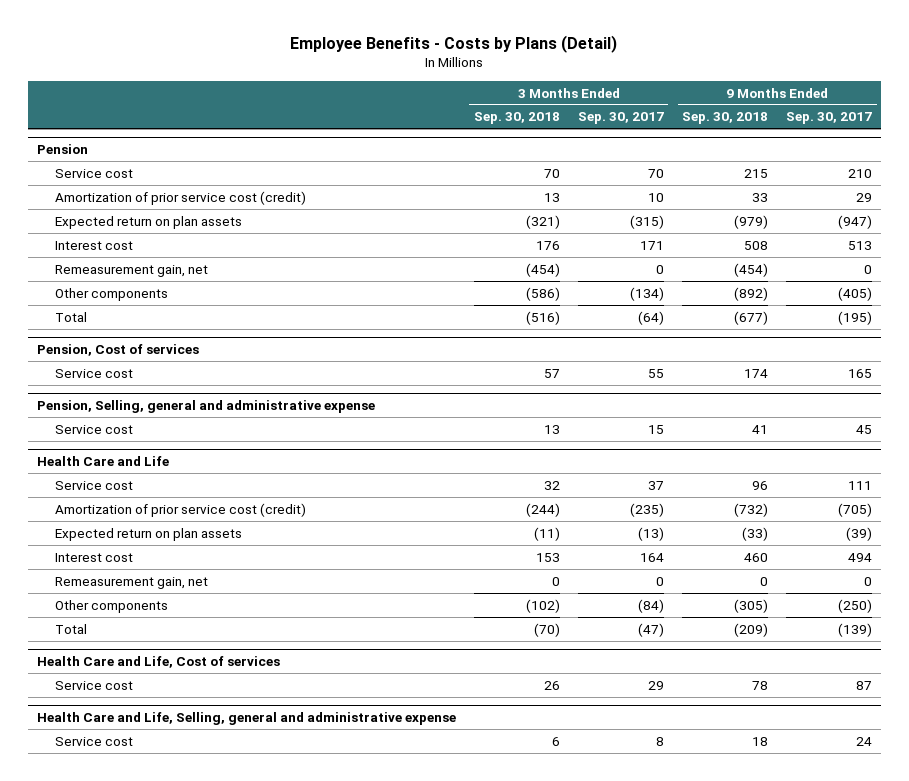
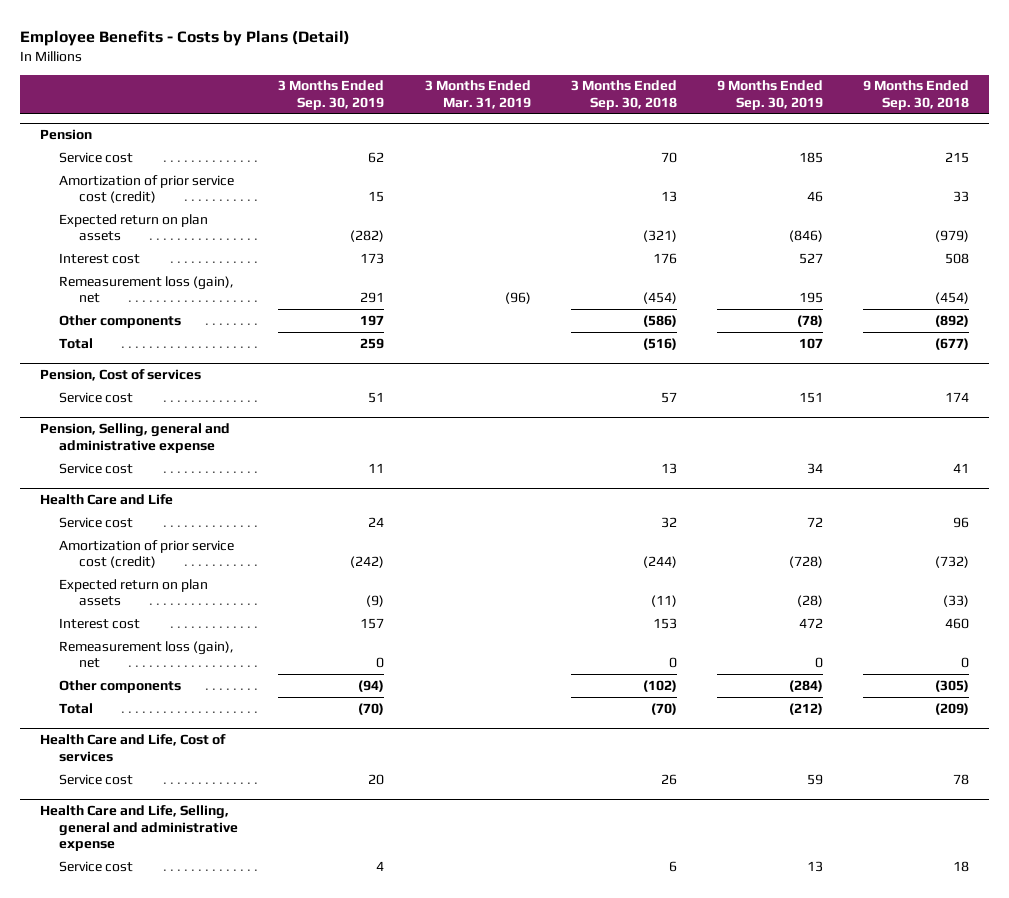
- | 3 Months Ended Sep. 30, 2018 | 3 Months Ended Sep. 30, 2017 | 9 Months Ended Sep. 30, 2018 | 9 Months Ended Sep. 30, 2017
+ | 3 Months Ended Sep. 30, 2019 | 3 Months Ended Mar. 31, 2019 | 3 Months Ended Sep. 30, 2018 | 9 Months Ended Sep. 30, 2019 | 9 Months Ended Sep. 30, 2018
@ Pension
- Remeasurement gain, net | (454) | 0 | (454) | 0
+ Remeasurement loss (gain), net | 291 | (96) | (454) | 195 | (454)
@ Health Care and Life
- Remeasurement gain, net | 0 | 0 | 0 | 0
+ Remeasurement loss (gain), net | 0 | | 0 | 0 | 0

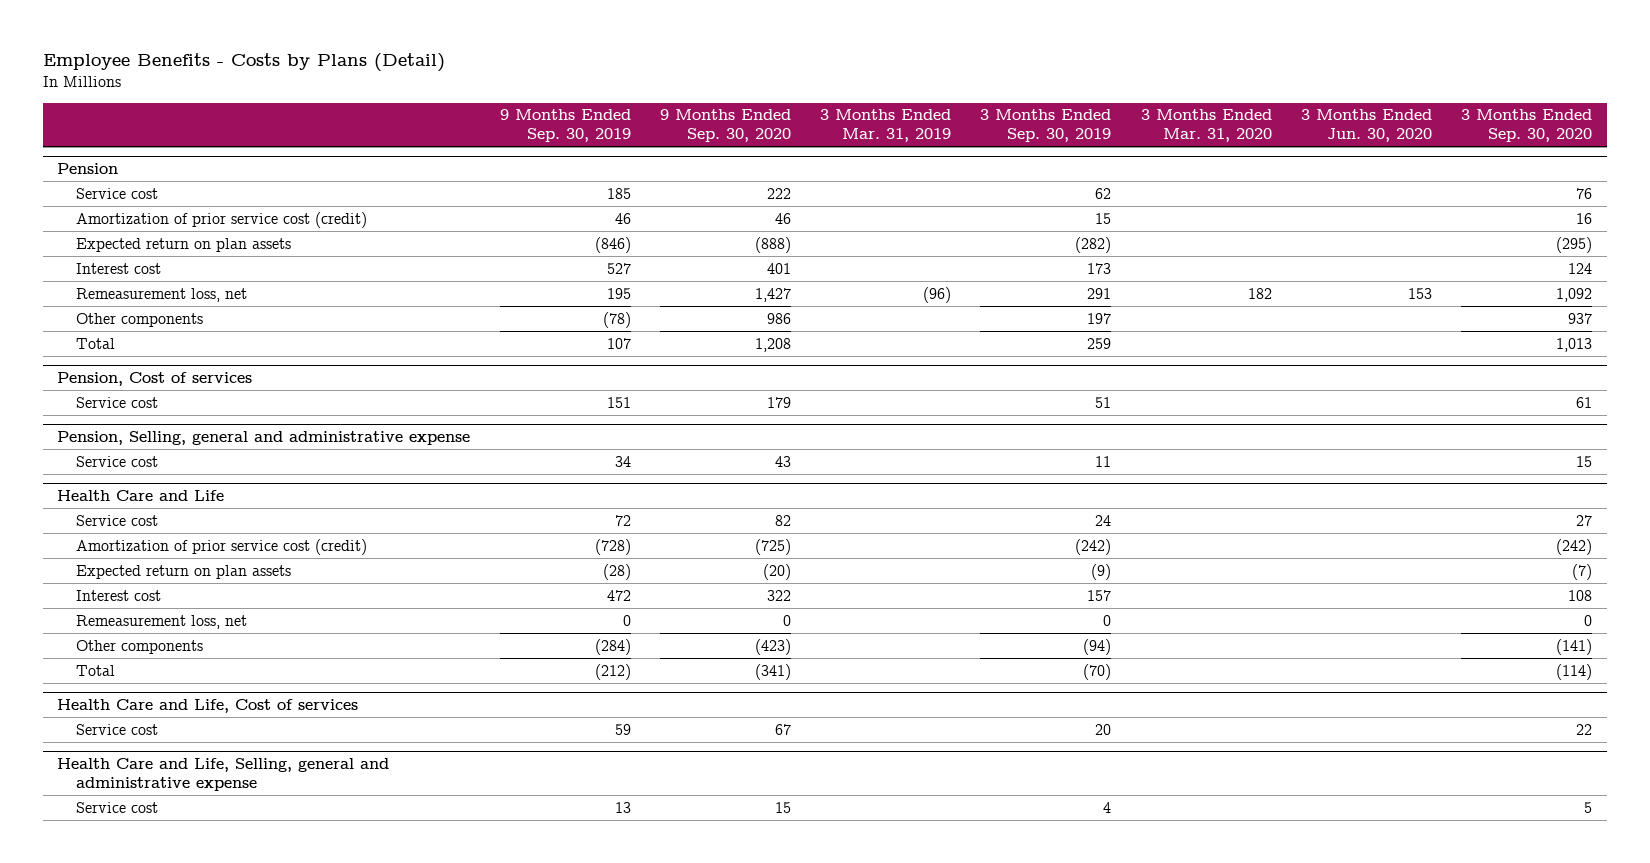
- | 3 Months Ended Sep. 30, 2019 | 3 Months Ended Mar. 31, 2019 | 3 Months Ended Sep. 30, 2018 | 9 Months Ended Sep. 30, 2019 | 9 Months Ended Sep. 30, 2018
+ | 9 Months Ended Sep. 30, 2019 | 9 Months Ended Sep. 30, 2020 | 3 Months Ended Mar. 31, 2019 | 3 Months Ended Sep. 30, 2019 | 3 Months Ended Mar. 31, 2020 | 3 Months Ended Jun. 30, 2020 | 3 Months Ended Sep. 30, 2020
@ Pension
- Remeasurement loss (gain), net | 291 | (96) | (454) | 195 | (454)
+ Remeasurement loss, net | 195 | 1,427 | (96) | 291 | 182 | 153 | 1,092
@ Health Care and Life
- Remeasurement loss (gain), net | 0 | | 0 | 0 | 0
+ Remeasurement loss, net | 0 | 0 | | 0 | | | 0

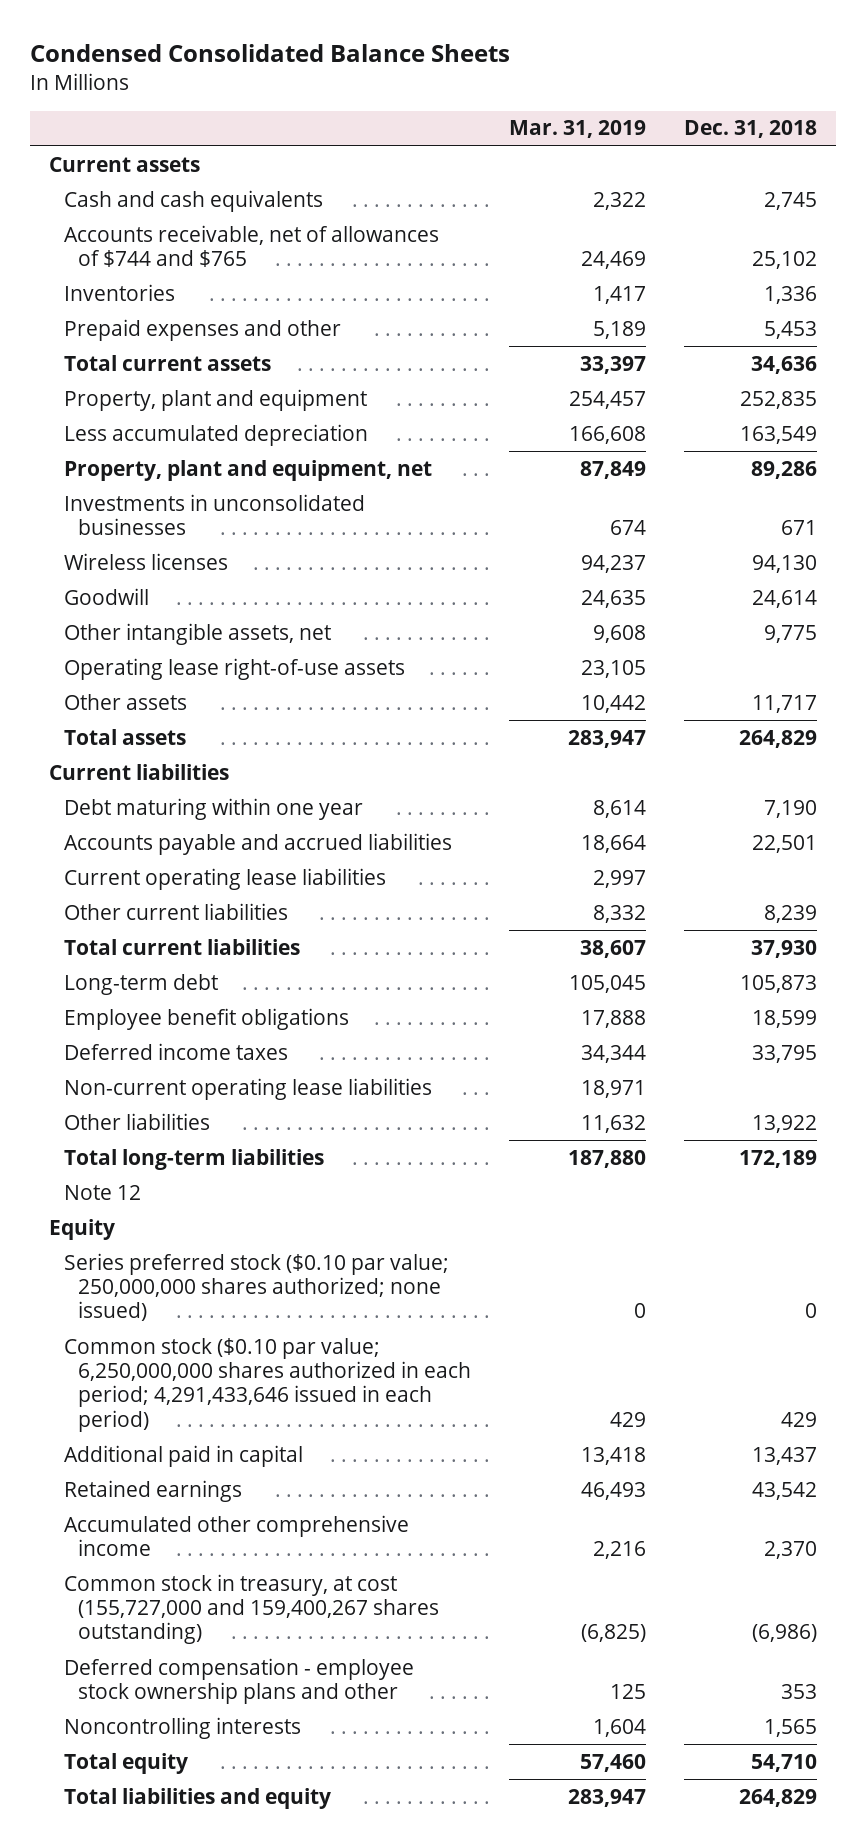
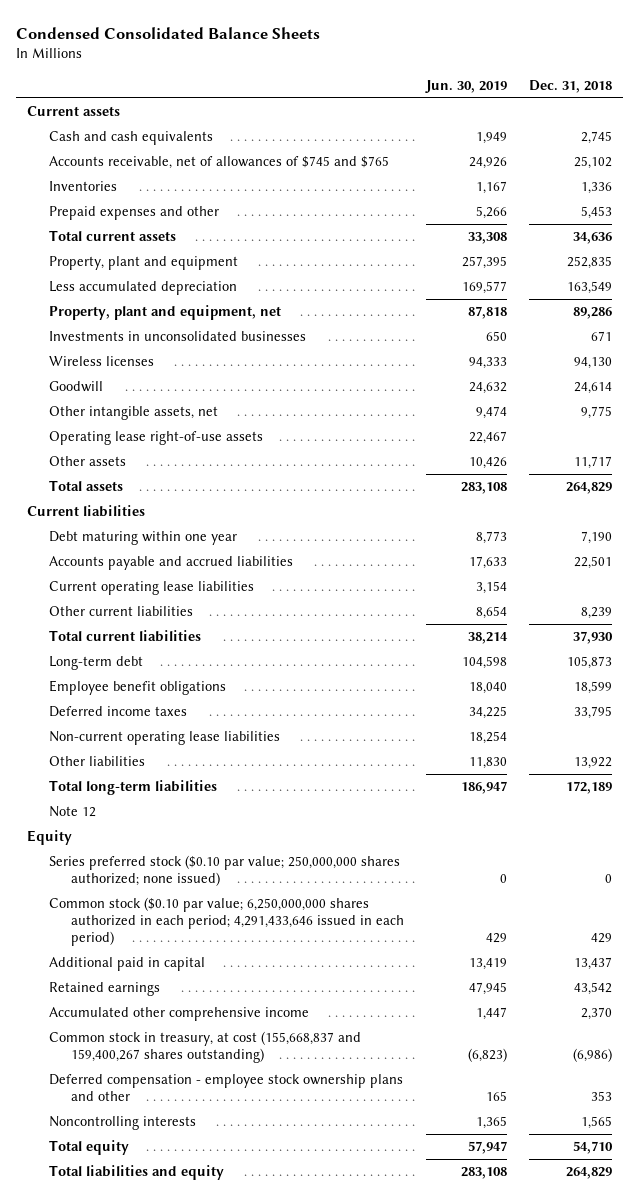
- | Mar. 31, 2019 | Dec. 31, 2018
+ | Jun. 30, 2019 | Dec. 31, 2018
- Accounts receivable, net of allowances of $744 and $765 | 24,469 | 25,102
+ Accounts receivable, net of allowances of $745 and $765 | 24,926 | 25,102
- Common stock in treasury, at cost (155,727,000 and 159,400,267 shares outstanding) | (6,825) | (6,986)
+ Common stock in treasury, at cost (155,668,837 and 159,400,267 shares outstanding) | (6,823) | (6,986)

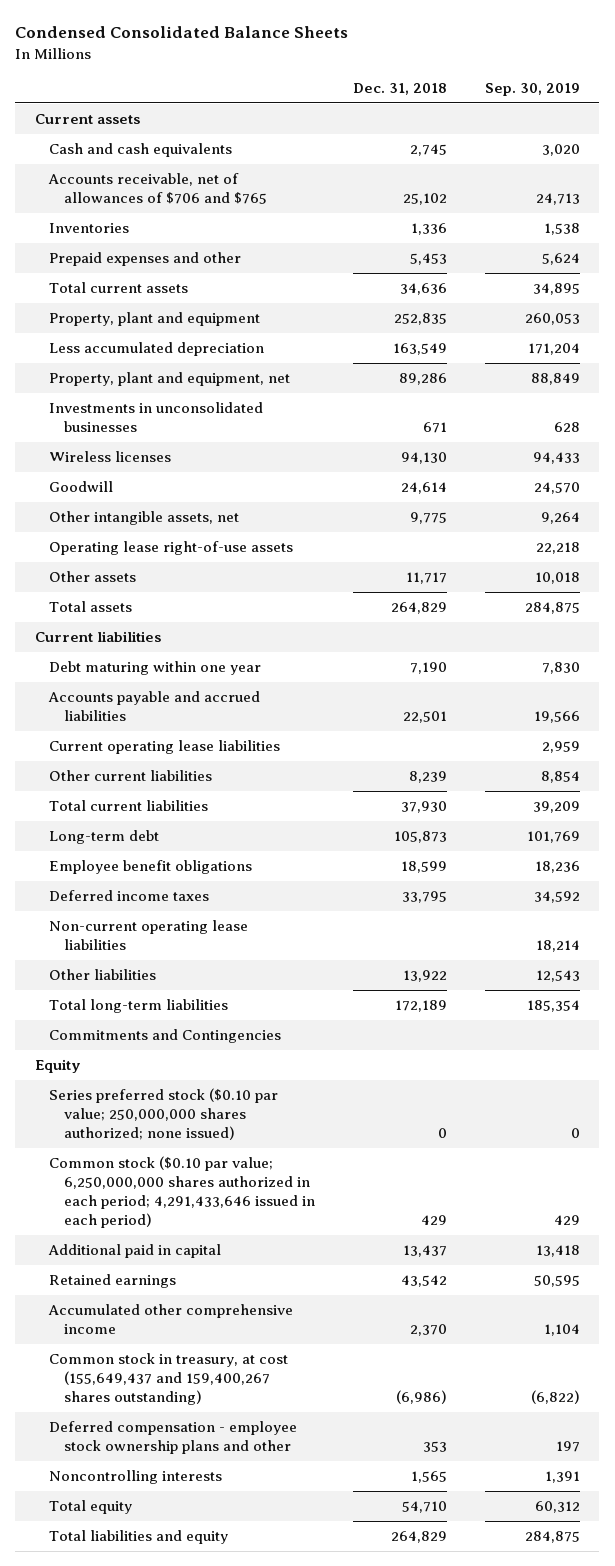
- | Jun. 30, 2019 | Dec. 31, 2018
+ | Dec. 31, 2018 | Sep. 30, 2019
- Accounts receivable, net of allowances of $745 and $765 | 24,926 | 25,102
+ Accounts receivable, net of allowances of $706 and $765 | 25,102 | 24,713
- Note 12
+ Commitments and Contingencies
- Common stock in treasury, at cost (155,668,837 and 159,400,267 shares outstanding) | (6,823) | (6,986)
+ Common stock in treasury, at cost (155,649,437 and 159,400,267 shares outstanding) | (6,986) | (6,822)

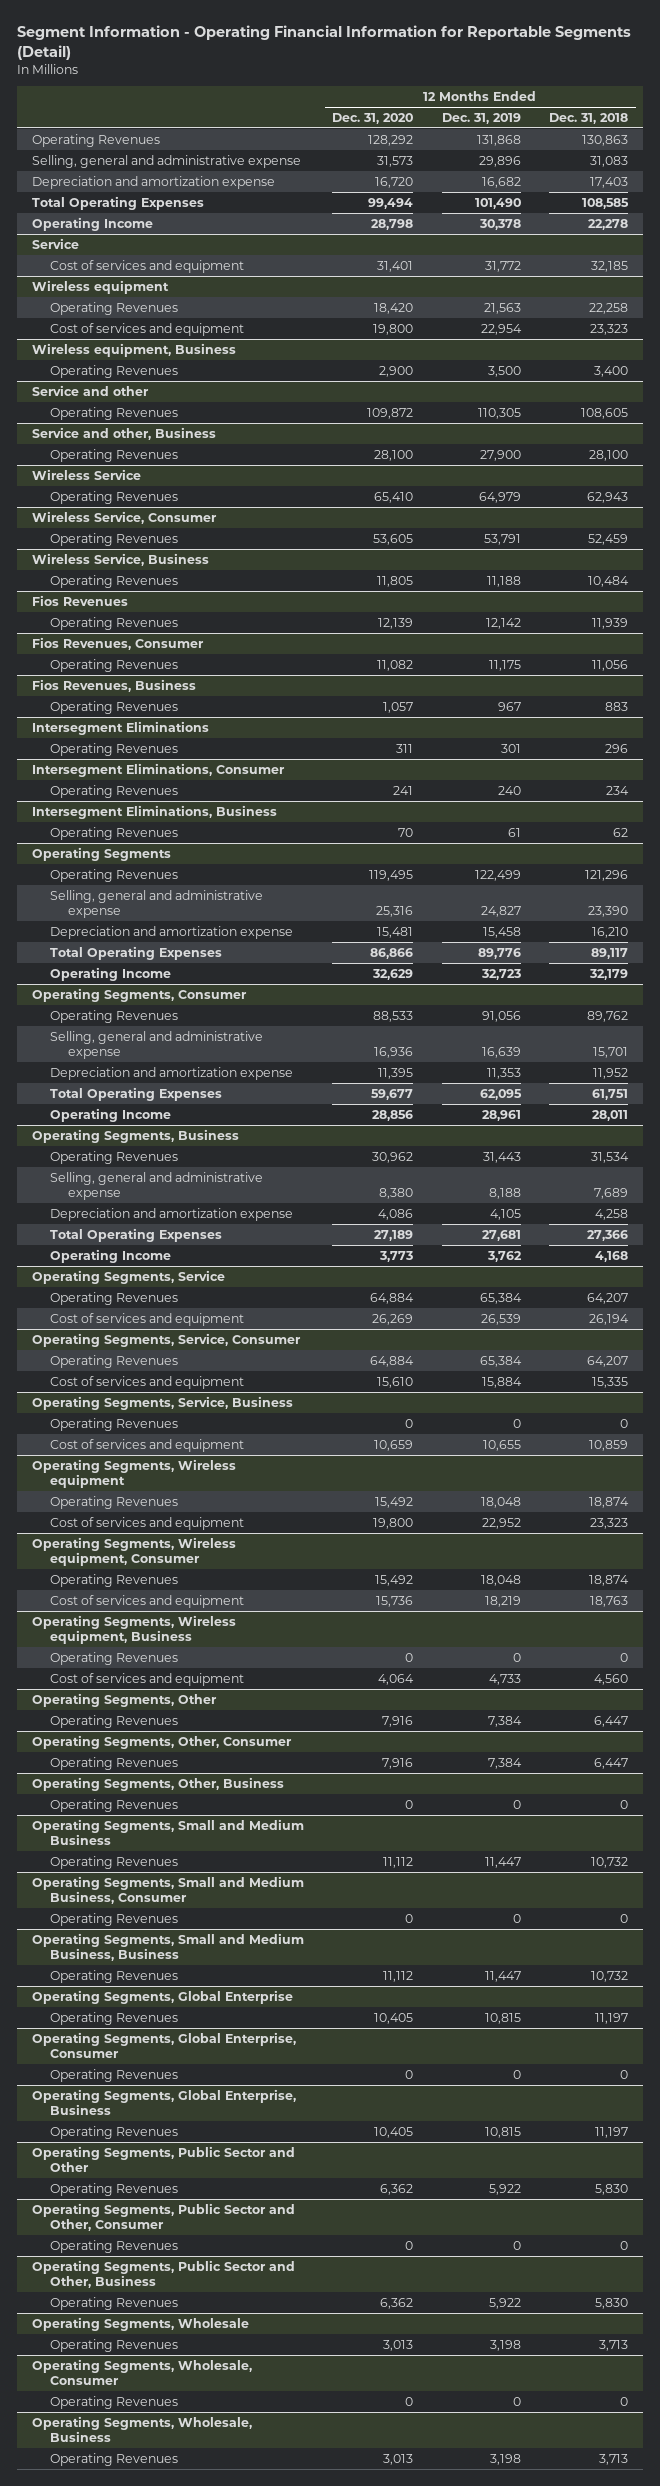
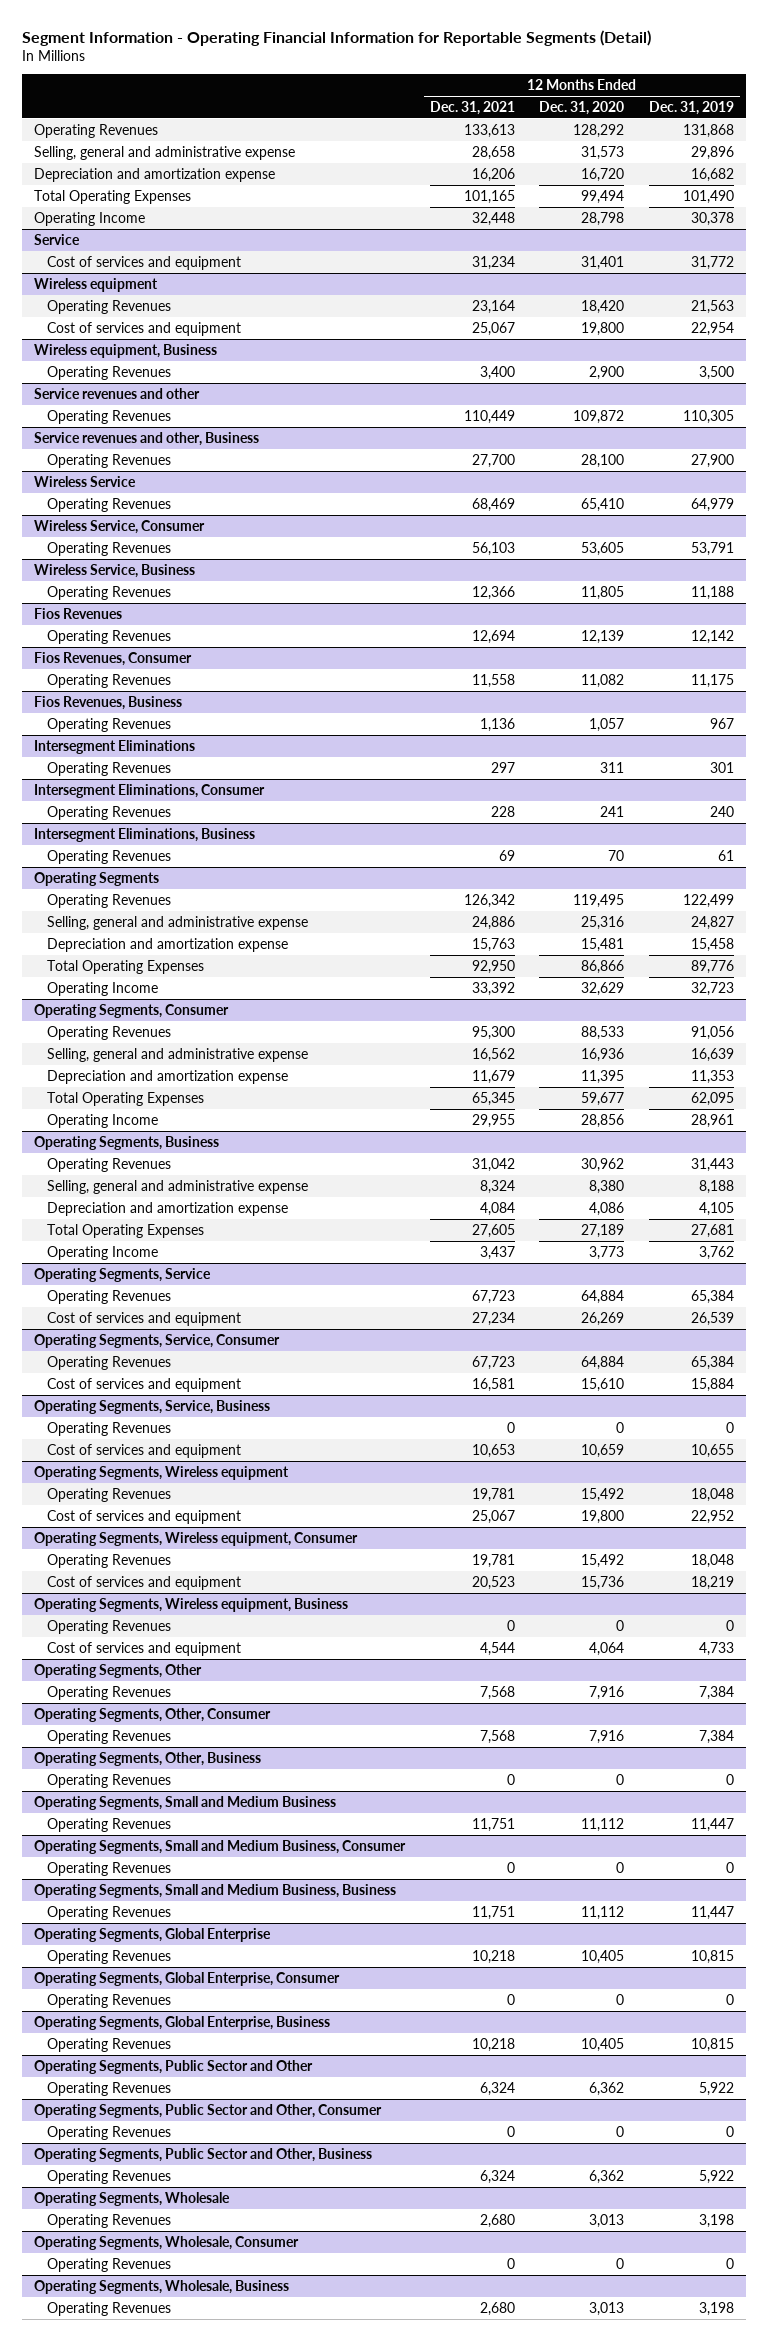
- | 12 Months Ended Dec. 31, 2020 | 12 Months Ended Dec. 31, 2019 | 12 Months Ended Dec. 31, 2018
+ | 12 Months Ended Dec. 31, 2021 | 12 Months Ended Dec. 31, 2020 | 12 Months Ended Dec. 31, 2019
- Service and other
+ Service revenues and other
- Service and other, Business
+ Service revenues and other, Business

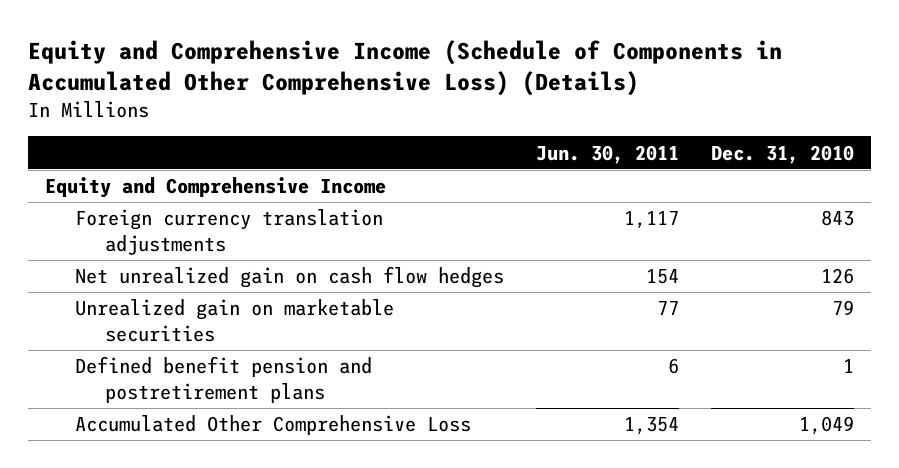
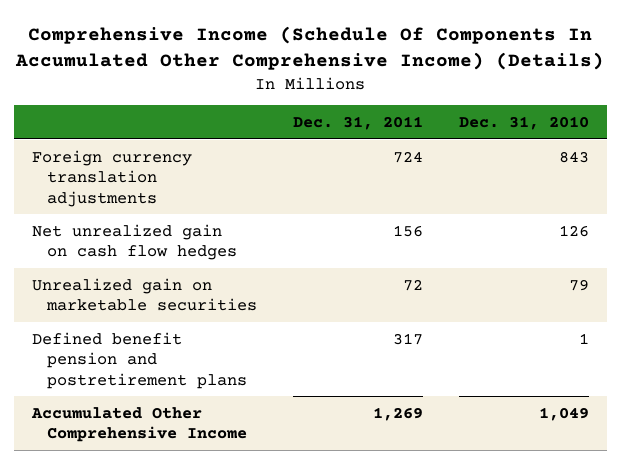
- Equity and Comprehensive Income (Schedule of Components in Accumulated Other Comprehensive Loss) (Details)
+ Comprehensive Income (Schedule Of Components In Accumulated Other Comprehensive Income) (Details)
- | Jun. 30, 2011 | Dec. 31, 2010
+ | Dec. 31, 2011 | Dec. 31, 2010
- Equity and Comprehensive Income
- Accumulated Other Comprehensive Loss | 1,354 | 1,049
+ Accumulated Other Comprehensive Income | 1,269 | 1,049

